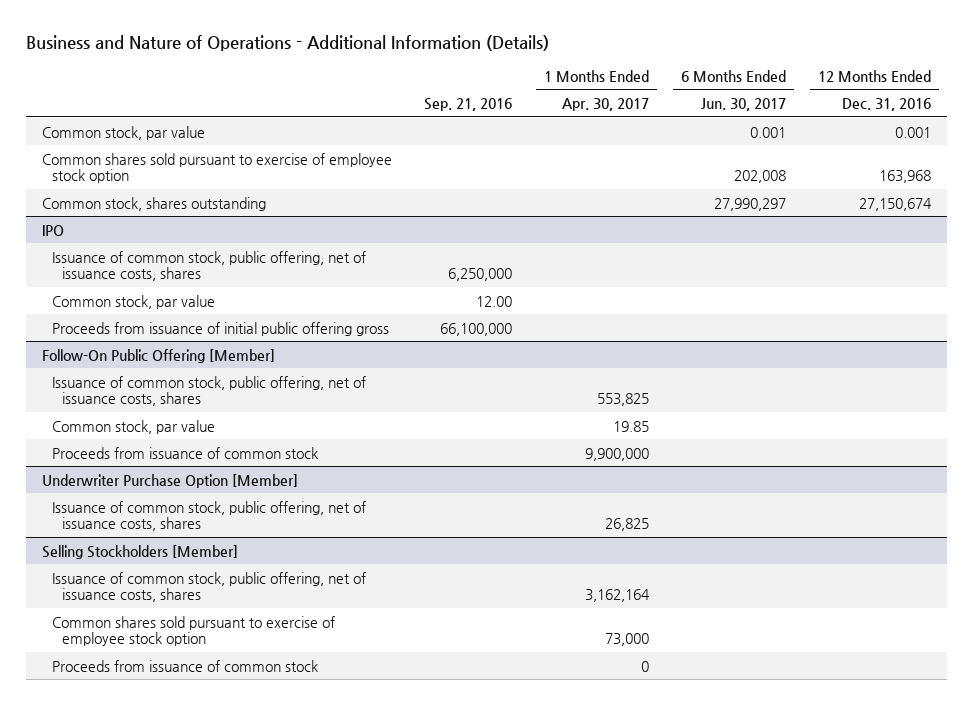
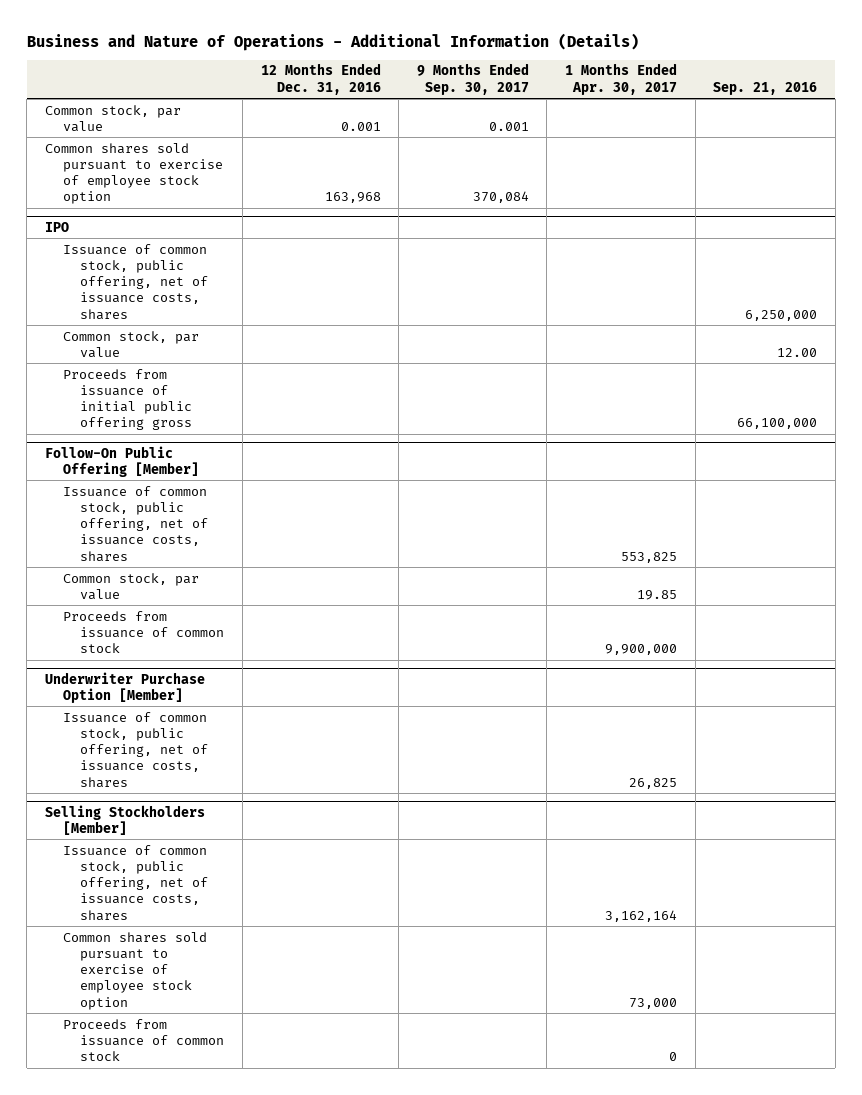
- | Sep. 21, 2016 | 1 Months Ended Apr. 30, 2017 | 6 Months Ended Jun. 30, 2017 | 12 Months Ended Dec. 31, 2016
+ | 12 Months Ended Dec. 31, 2016 | 9 Months Ended Sep. 30, 2017 | 1 Months Ended Apr. 30, 2017 | Sep. 21, 2016
- Common stock, shares outstanding | | | 27,990,297 | 27,150,674

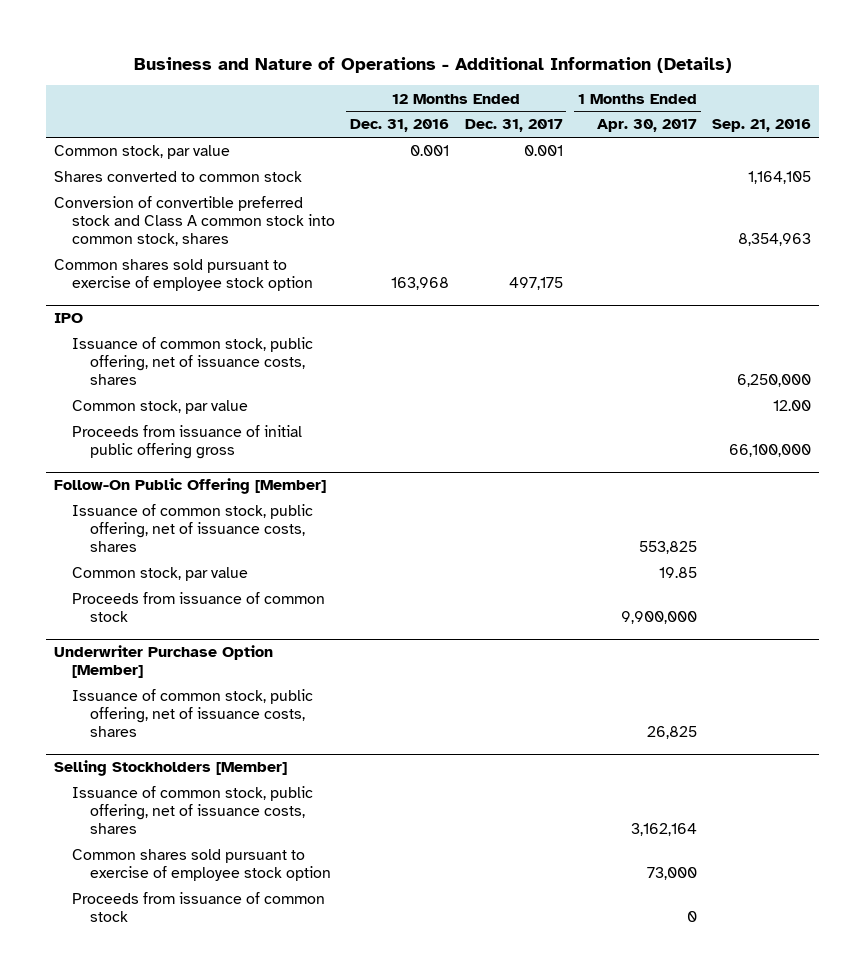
- | 12 Months Ended Dec. 31, 2016 | 9 Months Ended Sep. 30, 2017 | 1 Months Ended Apr. 30, 2017 | Sep. 21, 2016
+ | 12 Months Ended Dec. 31, 2016 | 12 Months Ended Dec. 31, 2017 | 1 Months Ended Apr. 30, 2017 | Sep. 21, 2016
+ Shares converted to common stock | | | | 1,164,105
+ Conversion of convertible preferred stock and Class A common stock into common stock, shares | | | | 8,354,963

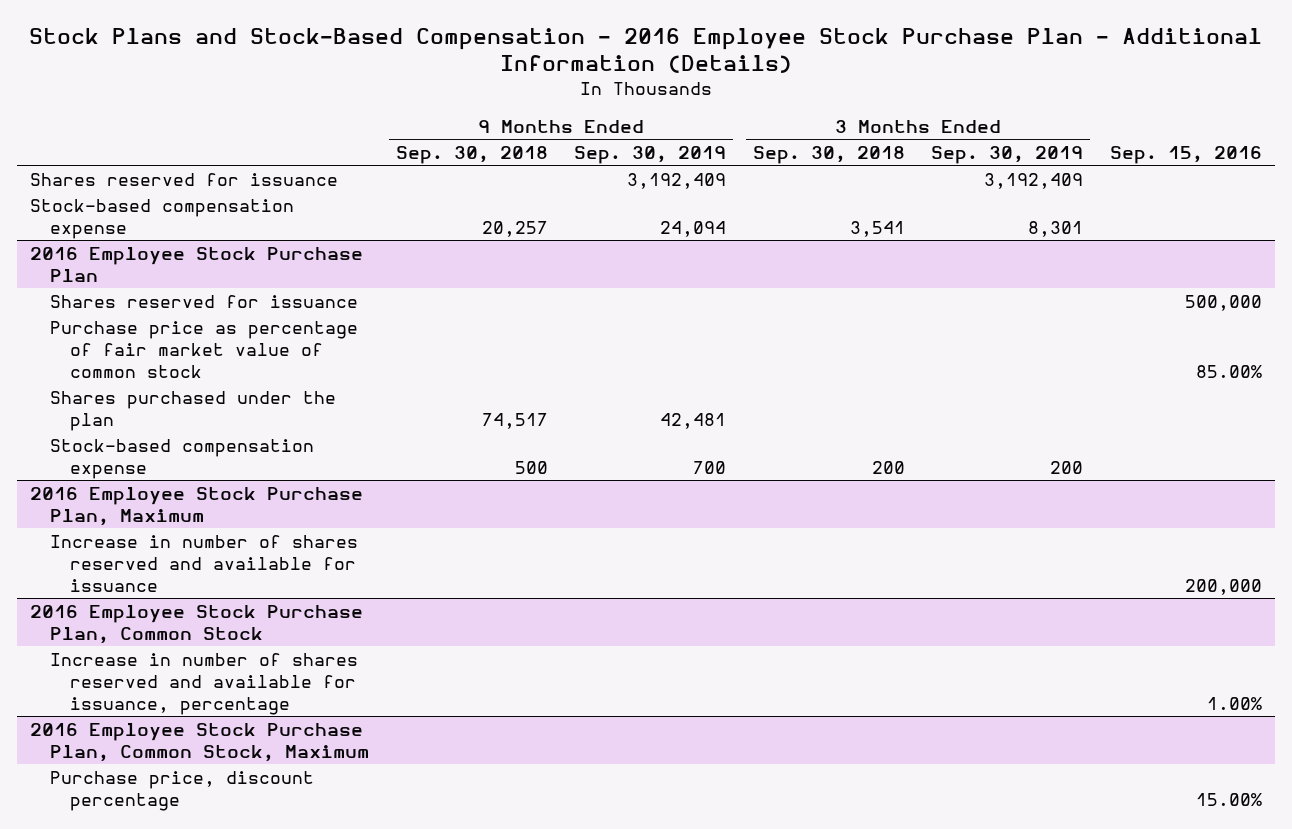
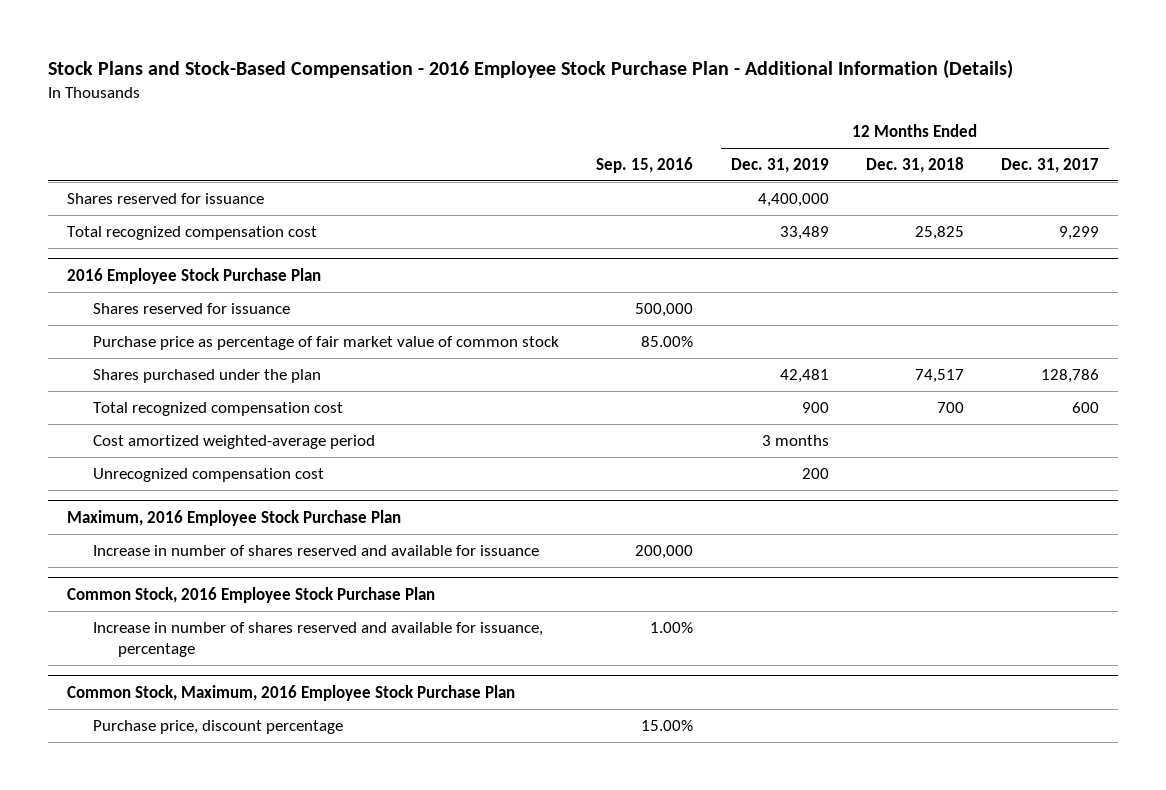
- | 9 Months Ended Sep. 30, 2018 | 9 Months Ended Sep. 30, 2019 | 3 Months Ended Sep. 30, 2018 | 3 Months Ended Sep. 30, 2019 | Sep. 15, 2016
+ | Sep. 15, 2016 | 12 Months Ended Dec. 31, 2019 | 12 Months Ended Dec. 31, 2018 | 12 Months Ended Dec. 31, 2017
- Stock-based compensation expense | 20,257 | 24,094 | 3,541 | 8,301 |
+ Total recognized compensation cost | | 33,489 | 25,825 | 9,299
@ 2016 Employee Stock Purchase Plan
- Stock-based compensation expense | 500 | 700 | 200 | 200 |
- 2016 Employee Stock Purchase Plan, Maximum
@ 2016 Employee Stock Purchase Plan
+ Total recognized compensation cost | | 900 | 700 | 600
+ Cost amortized weighted-average period | | 3 months | |
+ Unrecognized compensation cost | | 200 | |
+ Maximum, 2016 Employee Stock Purchase Plan
- 2016 Employee Stock Purchase Plan, Common Stock
+ Common Stock, 2016 Employee Stock Purchase Plan
- 2016 Employee Stock Purchase Plan, Common Stock, Maximum
+ Common Stock, Maximum, 2016 Employee Stock Purchase Plan

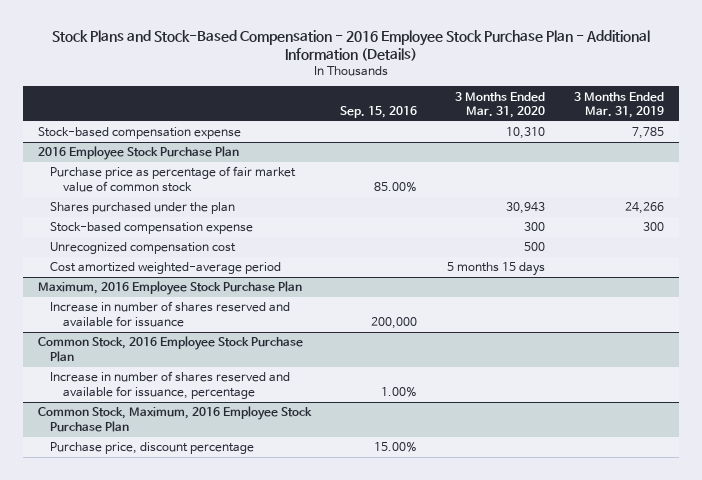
- | Sep. 15, 2016 | 12 Months Ended Dec. 31, 2019 | 12 Months Ended Dec. 31, 2018 | 12 Months Ended Dec. 31, 2017
+ | Sep. 15, 2016 | 3 Months Ended Mar. 31, 2020 | 3 Months Ended Mar. 31, 2019
- Shares reserved for issuance | | 4,400,000 | |
- Total recognized compensation cost | | 33,489 | 25,825 | 9,299
+ Stock-based compensation expense | | 10,310 | 7,785
@ 2016 Employee Stock Purchase Plan
- Shares reserved for issuance | 500,000 | | |
- Total recognized compensation cost | | 900 | 700 | 600
+ Stock-based compensation expense | | 300 | 300
moved down: Cost amortized weighted-average period | | 5 months 15 days |

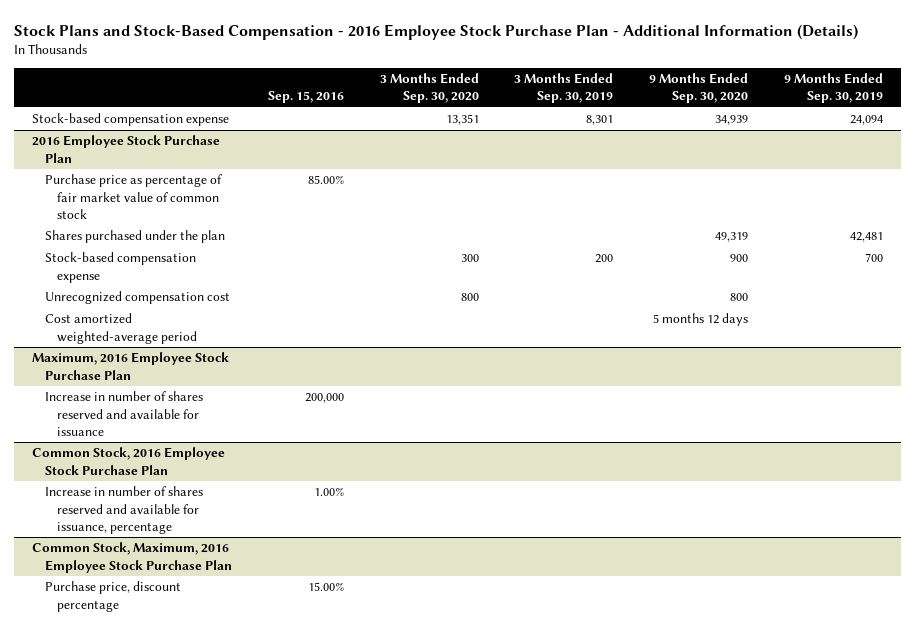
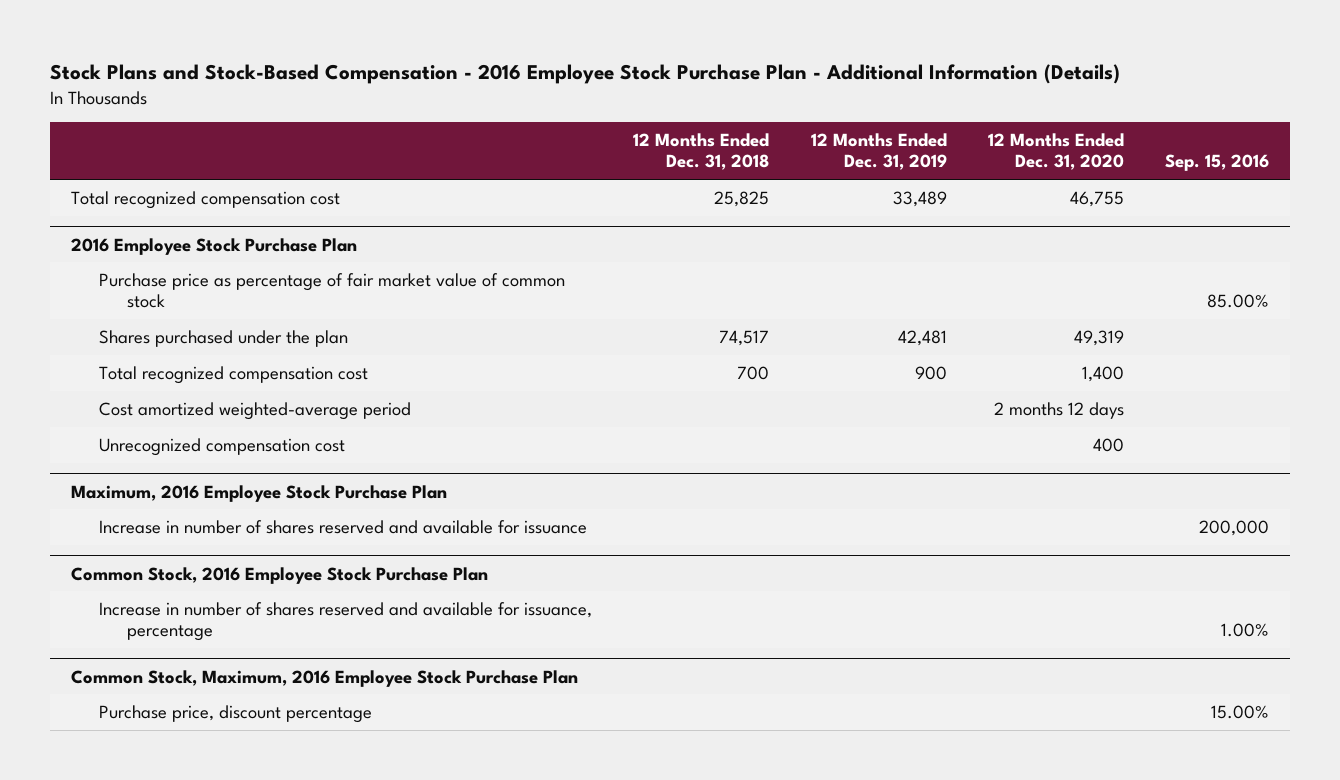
- | Sep. 15, 2016 | 3 Months Ended Sep. 30, 2020 | 3 Months Ended Sep. 30, 2019 | 9 Months Ended Sep. 30, 2020 | 9 Months Ended Sep. 30, 2019
+ | 12 Months Ended Dec. 31, 2018 | 12 Months Ended Dec. 31, 2019 | 12 Months Ended Dec. 31, 2020 | Sep. 15, 2016
- Stock-based compensation expense | | 13,351 | 8,301 | 34,939 | 24,094
+ Total recognized compensation cost | 25,825 | 33,489 | 46,755 |
@ 2016 Employee Stock Purchase Plan
- Stock-based compensation expense | | 300 | 200 | 900 | 700
+ Total recognized compensation cost | 700 | 900 | 1,400 |
moved down: Unrecognized compensation cost | | | 400 |

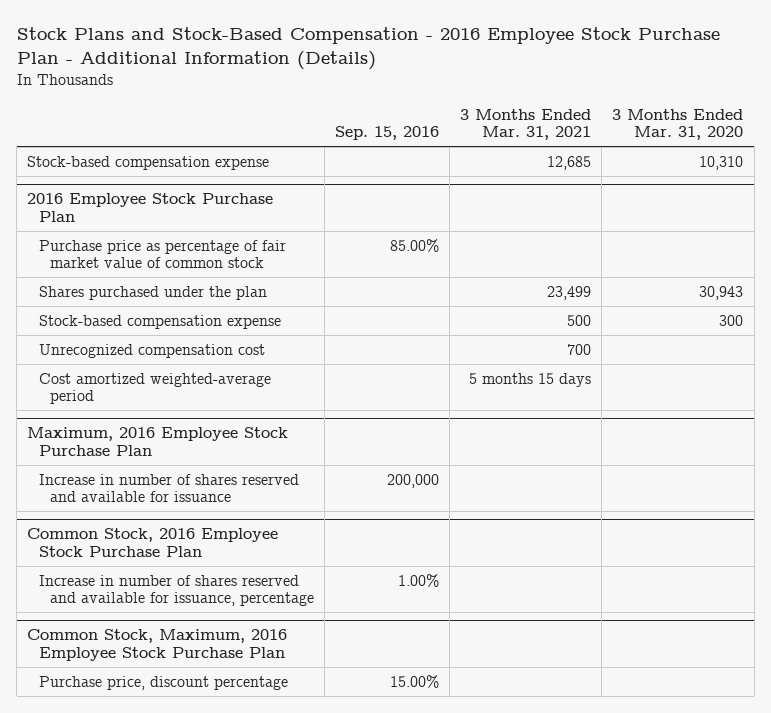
- | 12 Months Ended Dec. 31, 2018 | 12 Months Ended Dec. 31, 2019 | 12 Months Ended Dec. 31, 2020 | Sep. 15, 2016
+ | Sep. 15, 2016 | 3 Months Ended Mar. 31, 2021 | 3 Months Ended Mar. 31, 2020
- Total recognized compensation cost | 25,825 | 33,489 | 46,755 |
+ Stock-based compensation expense | | 12,685 | 10,310
@ 2016 Employee Stock Purchase Plan
- Total recognized compensation cost | 700 | 900 | 1,400 |
+ Stock-based compensation expense | | 500 | 300
moved down: Cost amortized weighted-average period | | 5 months 15 days |

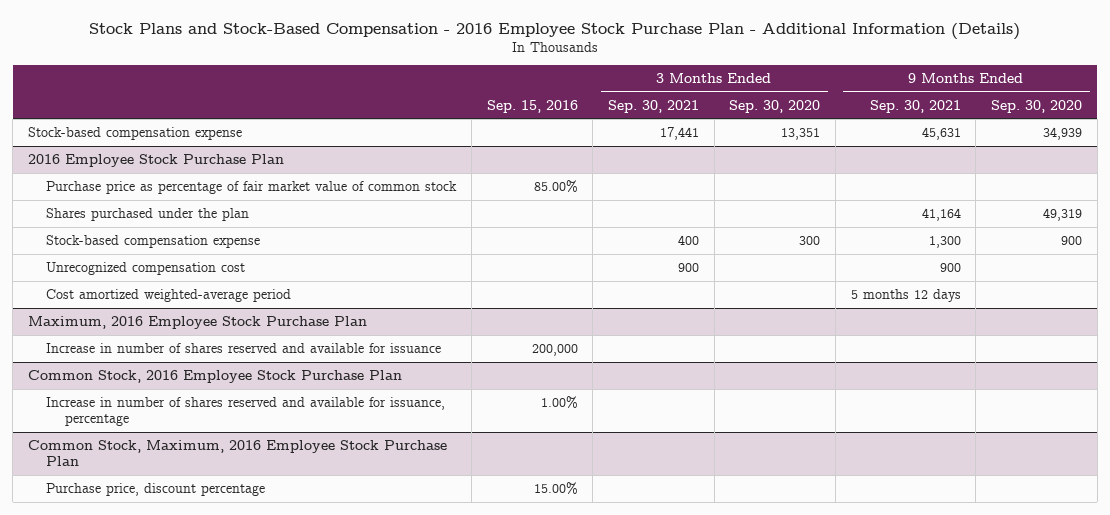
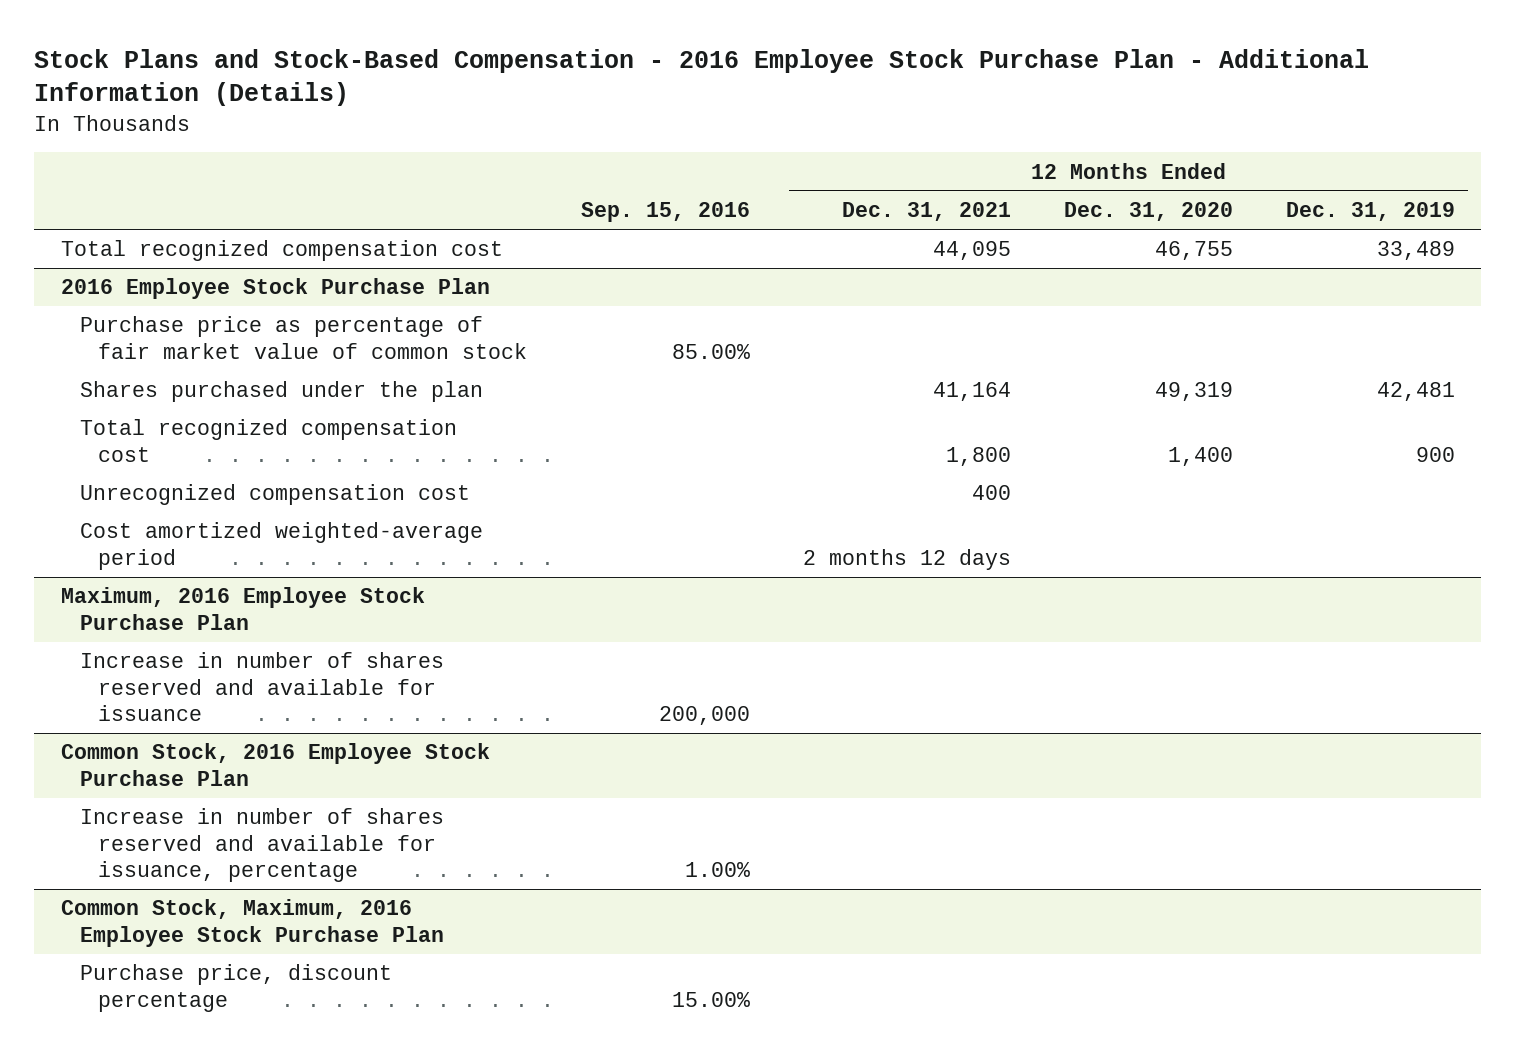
- | Sep. 15, 2016 | 3 Months Ended Sep. 30, 2021 | 3 Months Ended Sep. 30, 2020 | 9 Months Ended Sep. 30, 2021 | 9 Months Ended Sep. 30, 2020
+ | Sep. 15, 2016 | 12 Months Ended Dec. 31, 2021 | 12 Months Ended Dec. 31, 2020 | 12 Months Ended Dec. 31, 2019
- Stock-based compensation expense | | 17,441 | 13,351 | 45,631 | 34,939
+ Total recognized compensation cost | | 44,095 | 46,755 | 33,489
@ 2016 Employee Stock Purchase Plan
- Stock-based compensation expense | | 400 | 300 | 1,300 | 900
+ Total recognized compensation cost | | 1,800 | 1,400 | 900

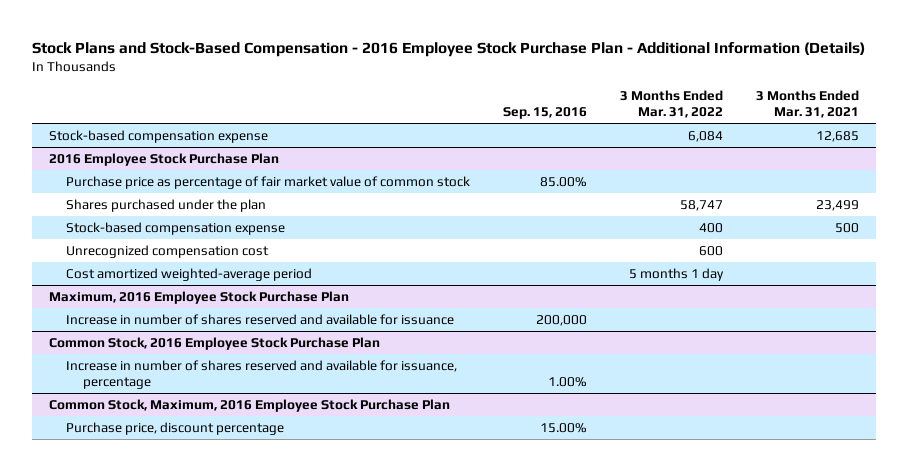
- | Sep. 15, 2016 | 12 Months Ended Dec. 31, 2021 | 12 Months Ended Dec. 31, 2020 | 12 Months Ended Dec. 31, 2019
+ | Sep. 15, 2016 | 3 Months Ended Mar. 31, 2022 | 3 Months Ended Mar. 31, 2021
- Total recognized compensation cost | | 44,095 | 46,755 | 33,489
+ Stock-based compensation expense | | 6,084 | 12,685
@ 2016 Employee Stock Purchase Plan
- Total recognized compensation cost | | 1,800 | 1,400 | 900
+ Stock-based compensation expense | | 400 | 500

